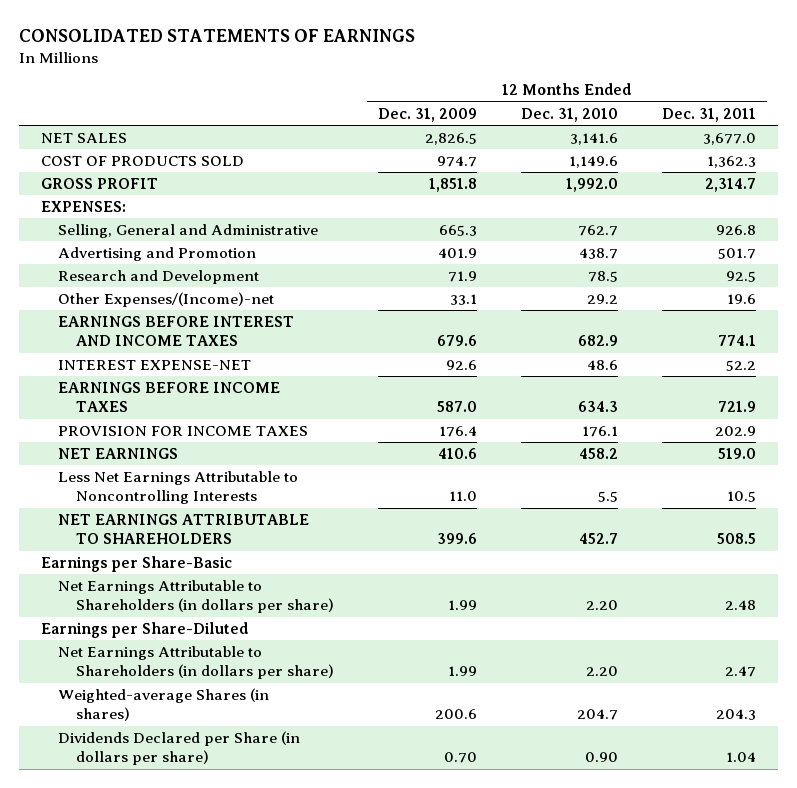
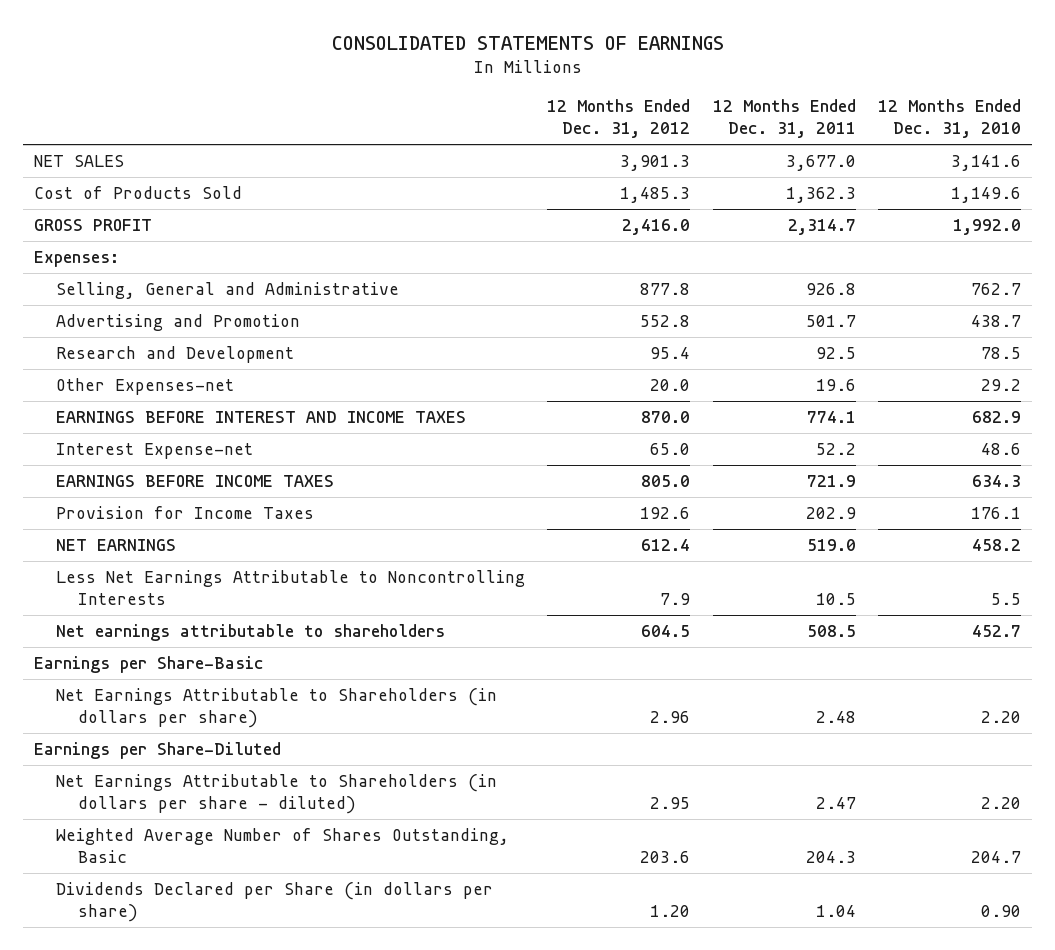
- | 12 Months Ended Dec. 31, 2009 | 12 Months Ended Dec. 31, 2010 | 12 Months Ended Dec. 31, 2011
+ | 12 Months Ended Dec. 31, 2012 | 12 Months Ended Dec. 31, 2011 | 12 Months Ended Dec. 31, 2010
- COST OF PRODUCTS SOLD | 974.7 | 1,149.6 | 1,362.3
+ Cost of Products Sold | 1,485.3 | 1,362.3 | 1,149.6
- EXPENSES:
+ Expenses:
- Other Expenses/(Income)-net | 33.1 | 29.2 | 19.6
+ Other Expenses-net | 20.0 | 19.6 | 29.2
- INTEREST EXPENSE-NET | 92.6 | 48.6 | 52.2
+ Interest Expense-net | 65.0 | 52.2 | 48.6
- PROVISION FOR INCOME TAXES | 176.4 | 176.1 | 202.9
+ Provision for Income Taxes | 192.6 | 202.9 | 176.1
- NET EARNINGS ATTRIBUTABLE TO SHAREHOLDERS | 399.6 | 452.7 | 508.5
+ Net earnings attributable to shareholders | 604.5 | 508.5 | 452.7
- Net Earnings Attributable to Shareholders (in dollars per share) | 1.99 | 2.20 | 2.47
- Weighted-average Shares (in shares) | 200.6 | 204.7 | 204.3
+ Net Earnings Attributable to Shareholders (in dollars per share - diluted) | 2.95 | 2.47 | 2.20
+ Weighted Average Number of Shares Outstanding, Basic | 203.6 | 204.3 | 204.7

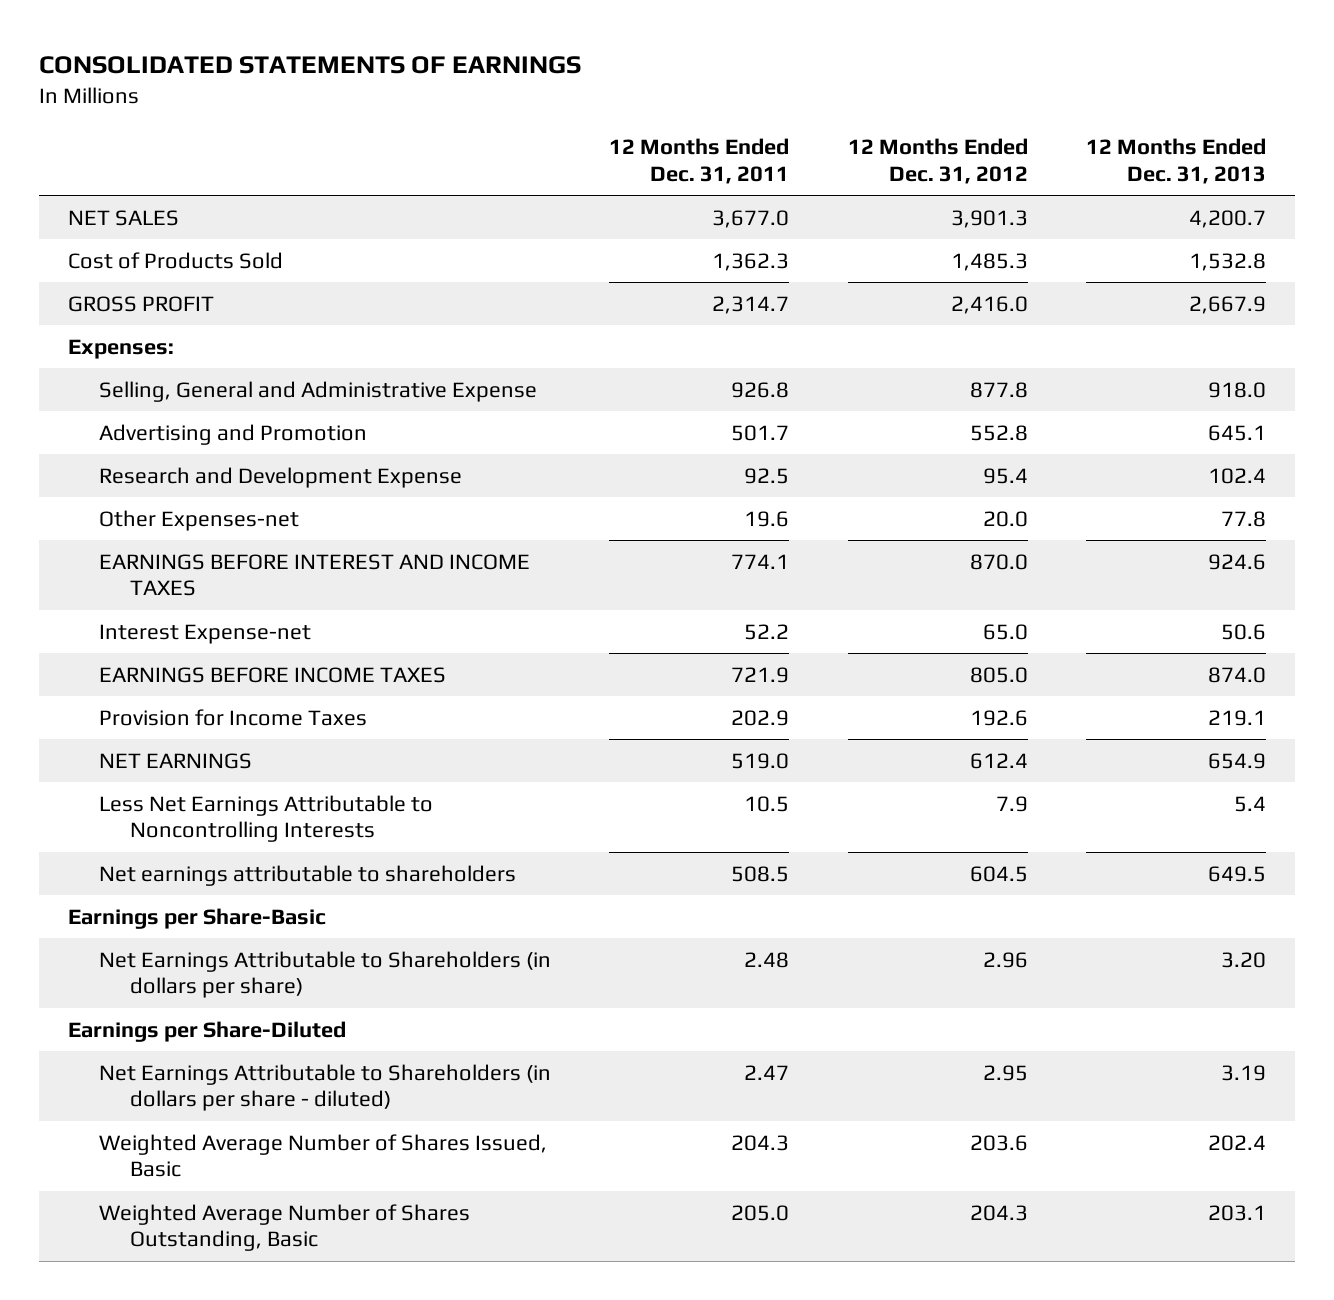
- | 12 Months Ended Dec. 31, 2012 | 12 Months Ended Dec. 31, 2011 | 12 Months Ended Dec. 31, 2010
+ | 12 Months Ended Dec. 31, 2011 | 12 Months Ended Dec. 31, 2012 | 12 Months Ended Dec. 31, 2013
- Selling, General and Administrative | 877.8 | 926.8 | 762.7
+ Selling, General and Administrative Expense | 926.8 | 877.8 | 918.0
- Research and Development | 95.4 | 92.5 | 78.5
+ Research and Development Expense | 92.5 | 95.4 | 102.4
- Weighted Average Number of Shares Outstanding, Basic | 203.6 | 204.3 | 204.7
- Dividends Declared per Share (in dollars per share) | 1.20 | 1.04 | 0.90
+ Weighted Average Number of Shares Issued, Basic | 204.3 | 203.6 | 202.4
+ Weighted Average Number of Shares Outstanding, Basic | 205.0 | 204.3 | 203.1

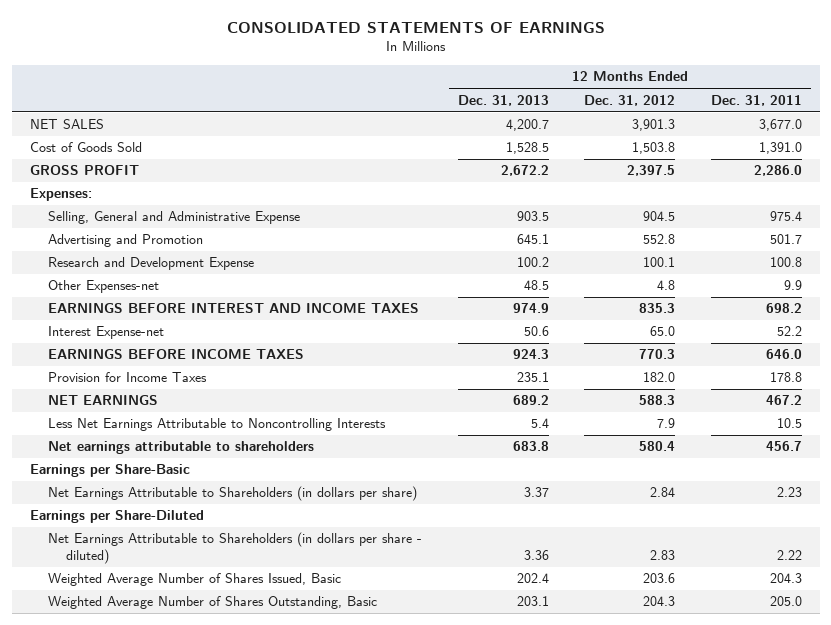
- | 12 Months Ended Dec. 31, 2011 | 12 Months Ended Dec. 31, 2012 | 12 Months Ended Dec. 31, 2013
+ | 12 Months Ended Dec. 31, 2013 | 12 Months Ended Dec. 31, 2012 | 12 Months Ended Dec. 31, 2011
- Cost of Products Sold | 1,362.3 | 1,485.3 | 1,532.8
- GROSS PROFIT | 2,314.7 | 2,416.0 | 2,667.9
+ Cost of Goods Sold | 1,528.5 | 1,503.8 | 1,391.0
+ GROSS PROFIT | 2,672.2 | 2,397.5 | 2,286.0
- Selling, General and Administrative Expense | 926.8 | 877.8 | 918.0
+ Selling, General and Administrative Expense | 903.5 | 904.5 | 975.4
- Research and Development Expense | 92.5 | 95.4 | 102.4
- Other Expenses-net | 19.6 | 20.0 | 77.8
- EARNINGS BEFORE INTEREST AND INCOME TAXES | 774.1 | 870.0 | 924.6
+ Research and Development Expense | 100.2 | 100.1 | 100.8
+ Other Expenses-net | 48.5 | 4.8 | 9.9
+ EARNINGS BEFORE INTEREST AND INCOME TAXES | 974.9 | 835.3 | 698.2
- EARNINGS BEFORE INCOME TAXES | 721.9 | 805.0 | 874.0
- Provision for Income Taxes | 202.9 | 192.6 | 219.1
- NET EARNINGS | 519.0 | 612.4 | 654.9
+ EARNINGS BEFORE INCOME TAXES | 924.3 | 770.3 | 646.0
+ Provision for Income Taxes | 235.1 | 182.0 | 178.8
+ NET EARNINGS | 689.2 | 588.3 | 467.2
- Net earnings attributable to shareholders | 508.5 | 604.5 | 649.5
+ Net earnings attributable to shareholders | 683.8 | 580.4 | 456.7
- Net Earnings Attributable to Shareholders (in dollars per share) | 2.48 | 2.96 | 3.20
+ Net Earnings Attributable to Shareholders (in dollars per share) | 3.37 | 2.84 | 2.23
- Net Earnings Attributable to Shareholders (in dollars per share - diluted) | 2.47 | 2.95 | 3.19
+ Net Earnings Attributable to Shareholders (in dollars per share - diluted) | 3.36 | 2.83 | 2.22

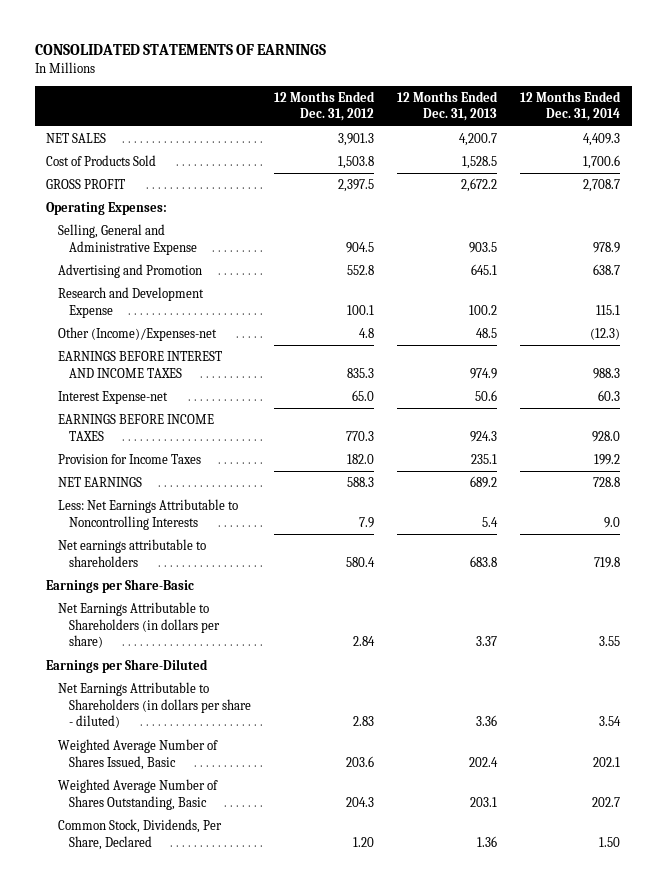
- | 12 Months Ended Dec. 31, 2013 | 12 Months Ended Dec. 31, 2012 | 12 Months Ended Dec. 31, 2011
+ | 12 Months Ended Dec. 31, 2012 | 12 Months Ended Dec. 31, 2013 | 12 Months Ended Dec. 31, 2014
- Cost of Goods Sold | 1,528.5 | 1,503.8 | 1,391.0
+ Cost of Products Sold | 1,503.8 | 1,528.5 | 1,700.6
- Expenses:
+ Operating Expenses:
- Other Expenses-net | 48.5 | 4.8 | 9.9
+ Other (Income)/Expenses-net | 4.8 | 48.5 | (12.3)
- Less Net Earnings Attributable to Noncontrolling Interests | 5.4 | 7.9 | 10.5
+ Less: Net Earnings Attributable to Noncontrolling Interests | 7.9 | 5.4 | 9.0
+ Common Stock, Dividends, Per Share, Declared | 1.20 | 1.36 | 1.50

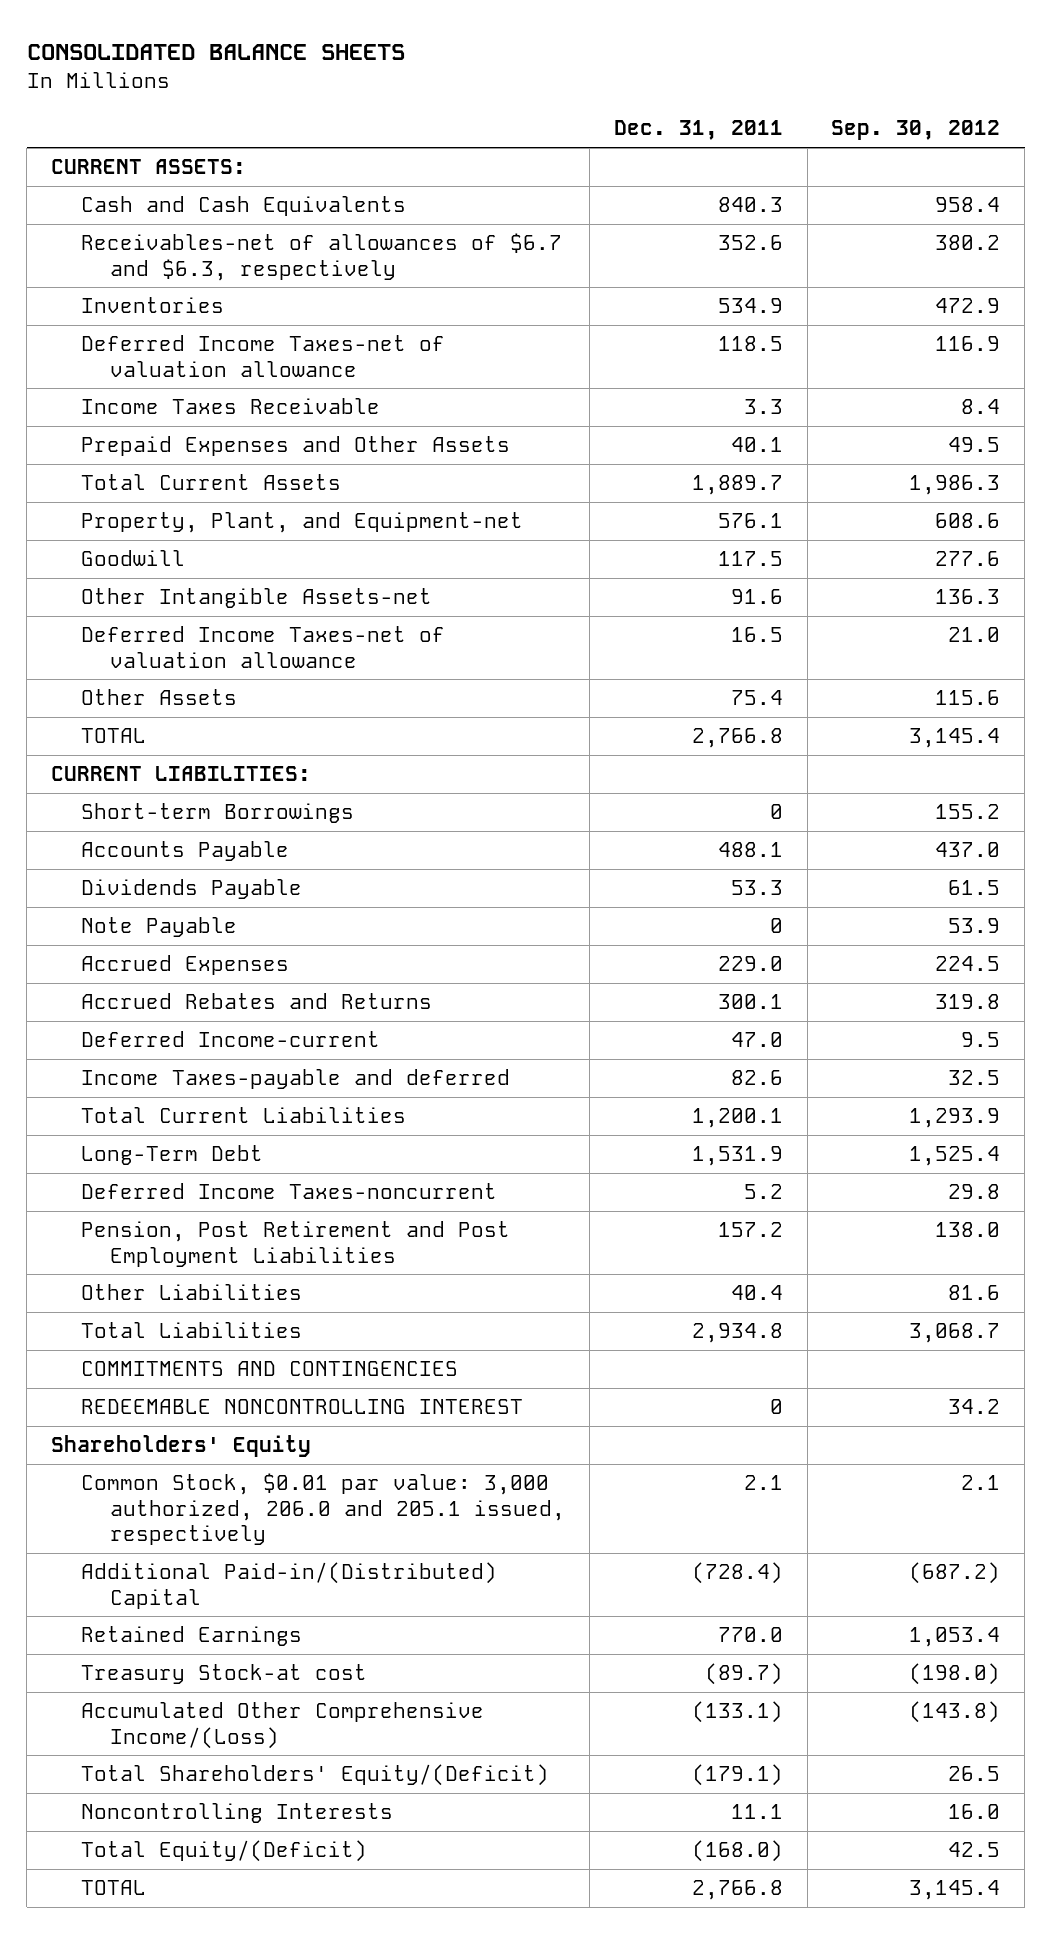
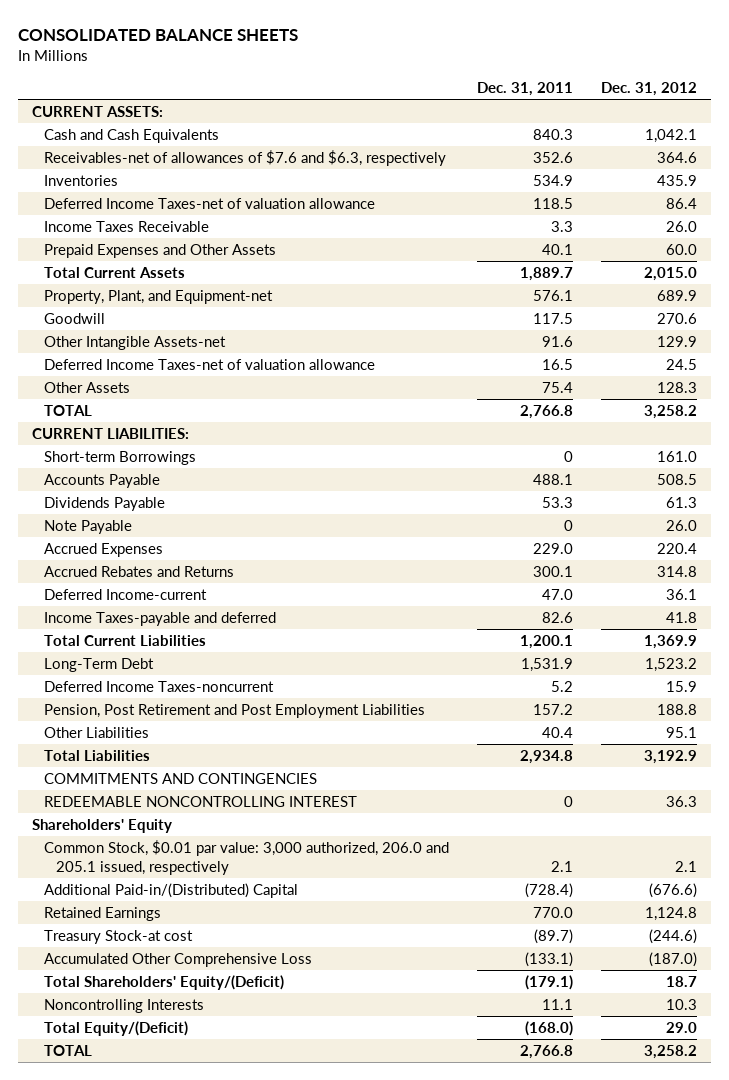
- | Dec. 31, 2011 | Sep. 30, 2012
+ | Dec. 31, 2011 | Dec. 31, 2012
- Receivables-net of allowances of $6.7 and $6.3, respectively | 352.6 | 380.2
+ Receivables-net of allowances of $7.6 and $6.3, respectively | 352.6 | 364.6
- Accumulated Other Comprehensive Income/(Loss) | (133.1) | (143.8)
+ Accumulated Other Comprehensive Loss | (133.1) | (187.0)

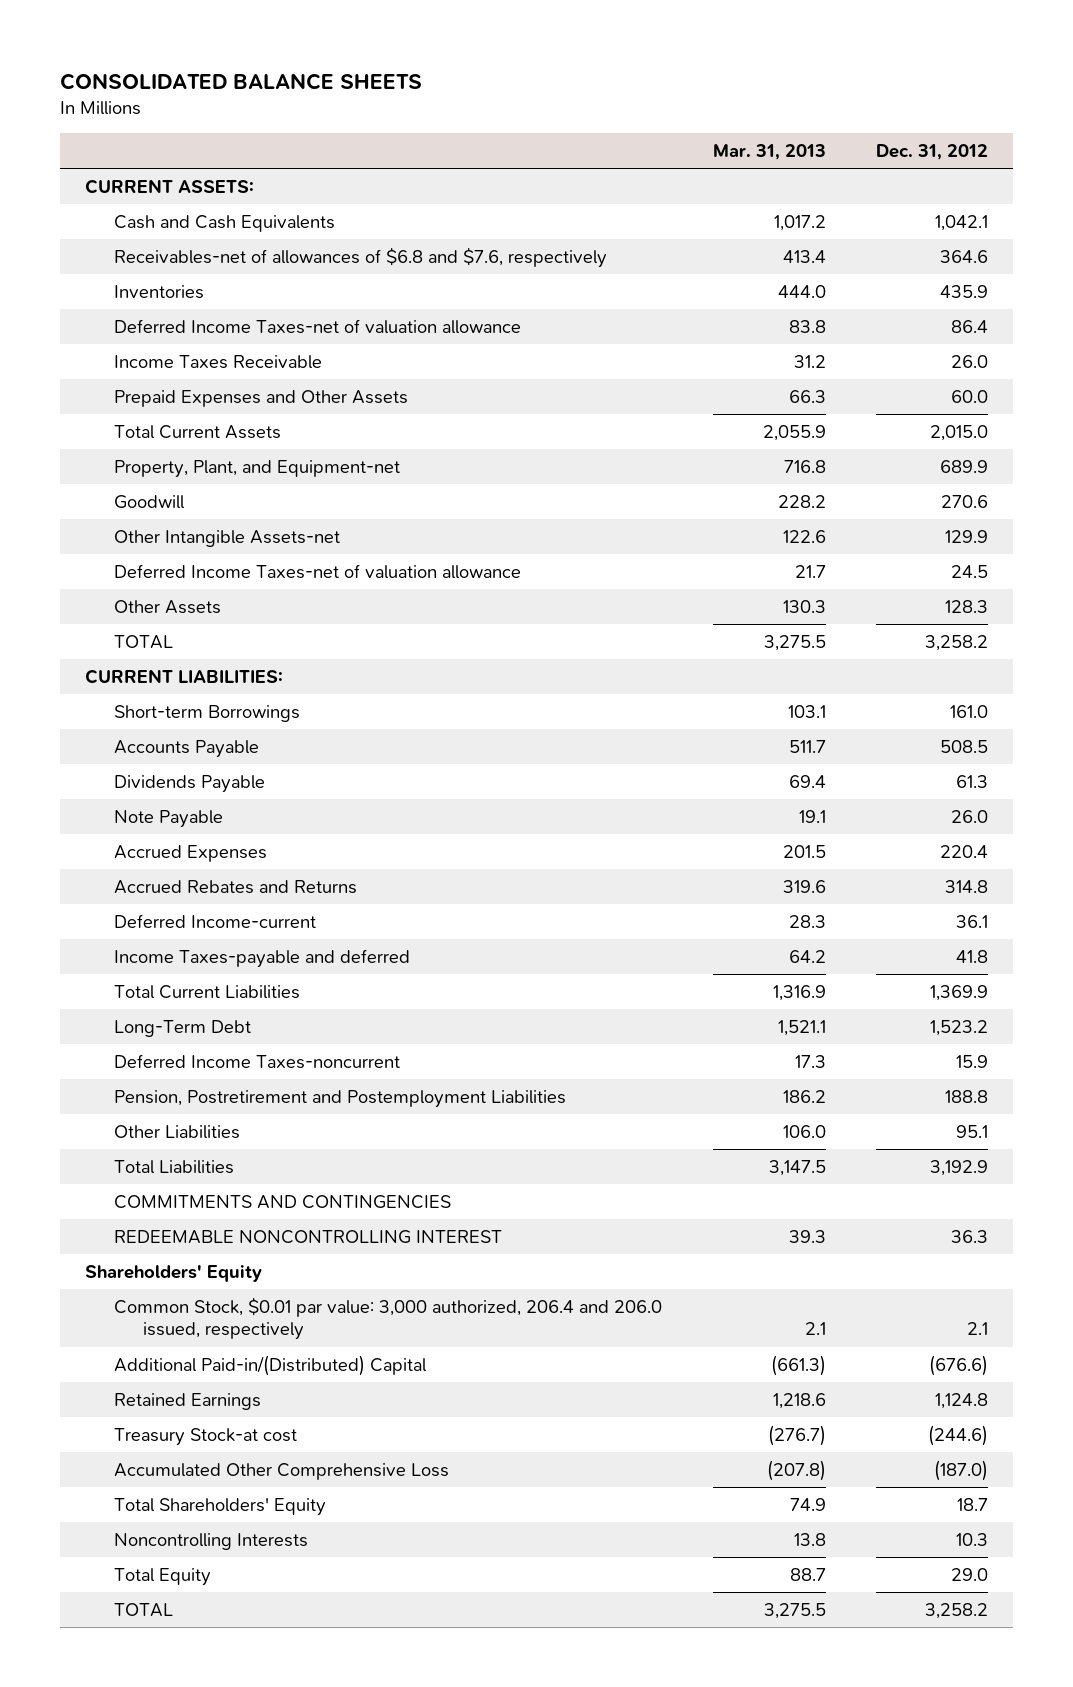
- | Dec. 31, 2011 | Dec. 31, 2012
+ | Mar. 31, 2013 | Dec. 31, 2012
- Receivables-net of allowances of $7.6 and $6.3, respectively | 352.6 | 364.6
+ Receivables-net of allowances of $6.8 and $7.6, respectively | 413.4 | 364.6
- Pension, Post Retirement and Post Employment Liabilities | 157.2 | 188.8
+ Pension, Postretirement and Postemployment Liabilities | 186.2 | 188.8
- Common Stock, $0.01 par value: 3,000 authorized, 206.0 and 205.1 issued, respectively | 2.1 | 2.1
+ Common Stock, $0.01 par value: 3,000 authorized, 206.4 and 206.0 issued, respectively | 2.1 | 2.1
- Total Shareholders' Equity/(Deficit) | (179.1) | 18.7
+ Total Shareholders' Equity | 74.9 | 18.7
- Total Equity/(Deficit) | (168.0) | 29.0
+ Total Equity | 88.7 | 29.0

